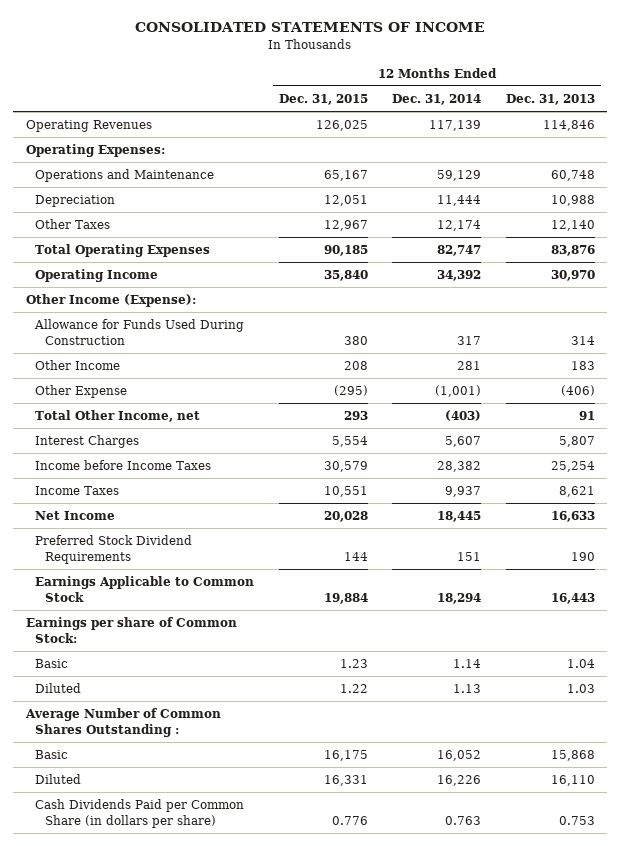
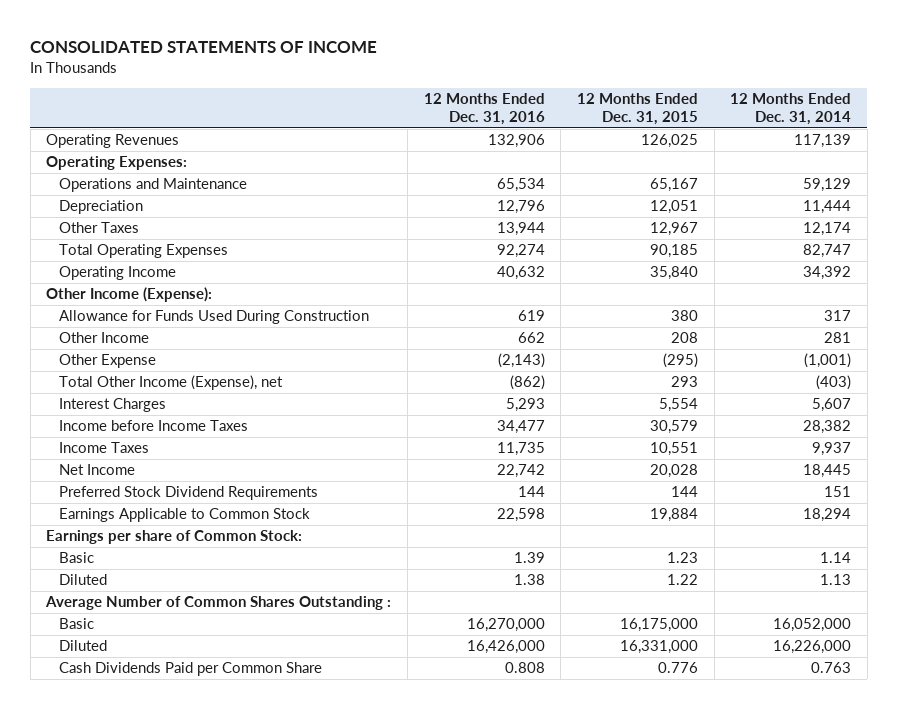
- | 12 Months Ended Dec. 31, 2015 | 12 Months Ended Dec. 31, 2014 | 12 Months Ended Dec. 31, 2013
+ | 12 Months Ended Dec. 31, 2016 | 12 Months Ended Dec. 31, 2015 | 12 Months Ended Dec. 31, 2014
- Total Other Income, net | 293 | (403) | 91
+ Total Other Income (Expense), net | (862) | 293 | (403)
- Basic | 16,175 | 16,052 | 15,868
- Diluted | 16,331 | 16,226 | 16,110
- Cash Dividends Paid per Common Share (in dollars per share) | 0.776 | 0.763 | 0.753
+ Basic | 16,270,000 | 16,175,000 | 16,052,000
+ Diluted | 16,426,000 | 16,331,000 | 16,226,000
+ Cash Dividends Paid per Common Share | 0.808 | 0.776 | 0.763

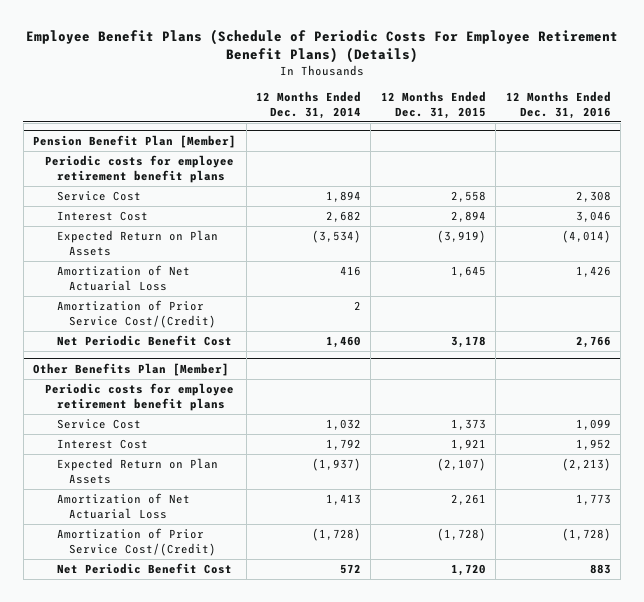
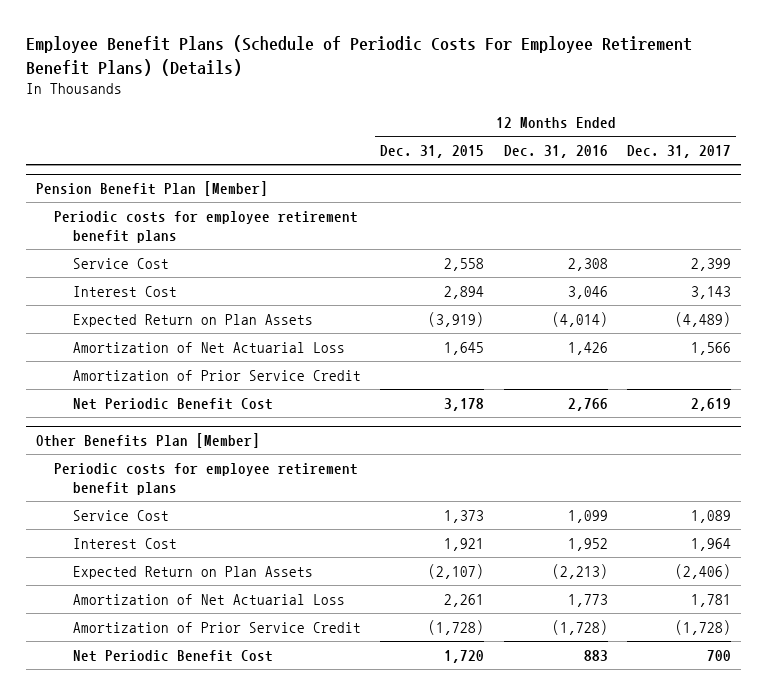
- | 12 Months Ended Dec. 31, 2014 | 12 Months Ended Dec. 31, 2015 | 12 Months Ended Dec. 31, 2016
+ | 12 Months Ended Dec. 31, 2015 | 12 Months Ended Dec. 31, 2016 | 12 Months Ended Dec. 31, 2017
@ Pension Benefit Plan [Member]
- Amortization of Prior Service Cost/(Credit) | 2 | |
+ Amortization of Prior Service Credit
@ Other Benefits Plan [Member]
- Amortization of Prior Service Cost/(Credit) | (1,728) | (1,728) | (1,728)
+ Amortization of Prior Service Credit | (1,728) | (1,728) | (1,728)

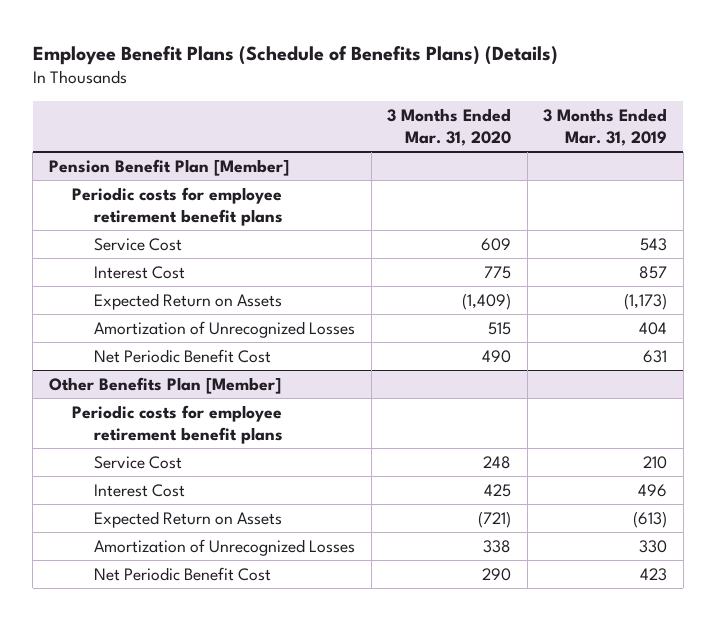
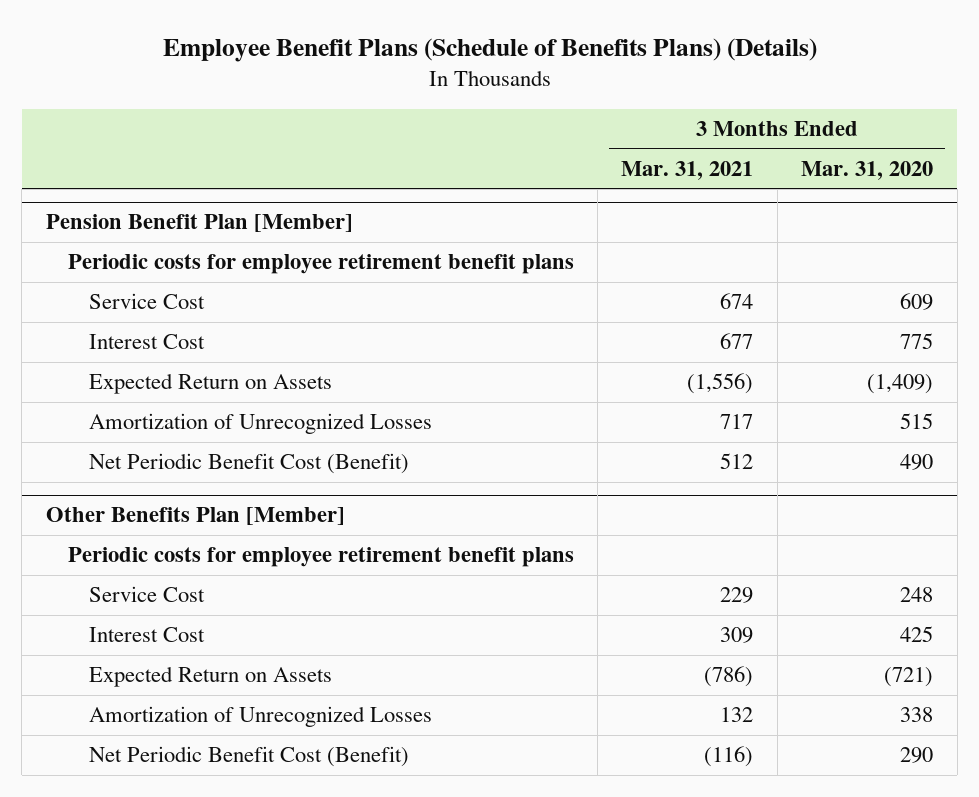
- | 3 Months Ended Mar. 31, 2020 | 3 Months Ended Mar. 31, 2019
+ | 3 Months Ended Mar. 31, 2021 | 3 Months Ended Mar. 31, 2020
@ Pension Benefit Plan [Member]
- Net Periodic Benefit Cost | 490 | 631
+ Net Periodic Benefit Cost (Benefit) | 512 | 490
@ Other Benefits Plan [Member]
- Net Periodic Benefit Cost | 290 | 423
+ Net Periodic Benefit Cost (Benefit) | (116) | 290

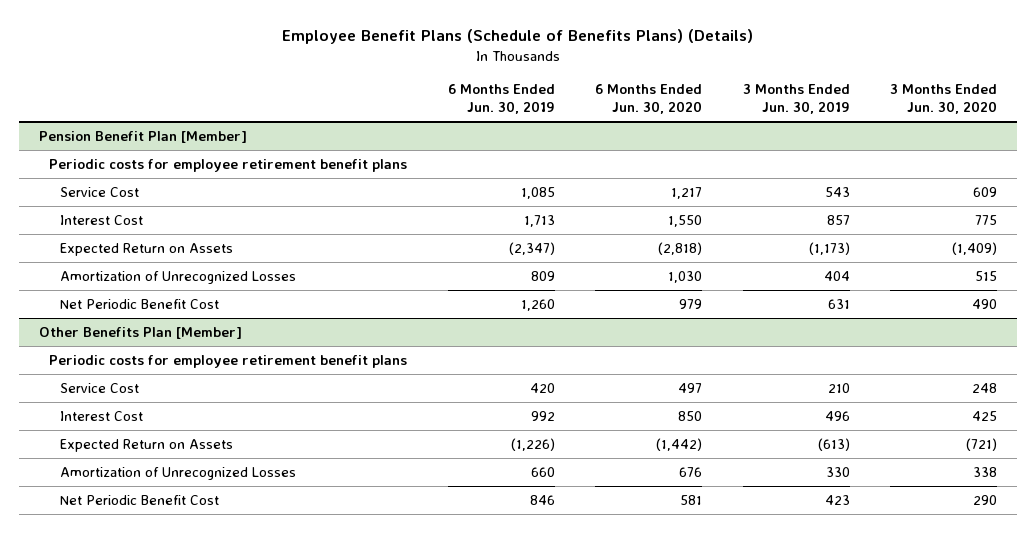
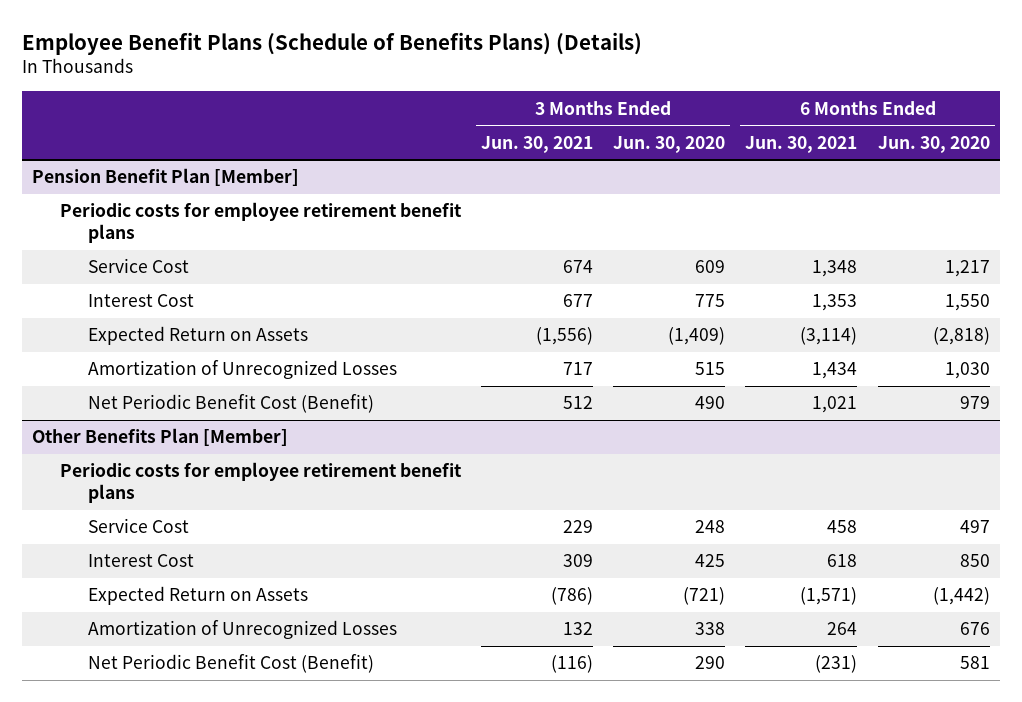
- | 6 Months Ended Jun. 30, 2019 | 6 Months Ended Jun. 30, 2020 | 3 Months Ended Jun. 30, 2019 | 3 Months Ended Jun. 30, 2020
+ | 3 Months Ended Jun. 30, 2021 | 3 Months Ended Jun. 30, 2020 | 6 Months Ended Jun. 30, 2021 | 6 Months Ended Jun. 30, 2020
@ Pension Benefit Plan [Member]
- Net Periodic Benefit Cost | 1,260 | 979 | 631 | 490
+ Net Periodic Benefit Cost (Benefit) | 512 | 490 | 1,021 | 979
@ Other Benefits Plan [Member]
- Net Periodic Benefit Cost | 846 | 581 | 423 | 290
+ Net Periodic Benefit Cost (Benefit) | (116) | 290 | (231) | 581

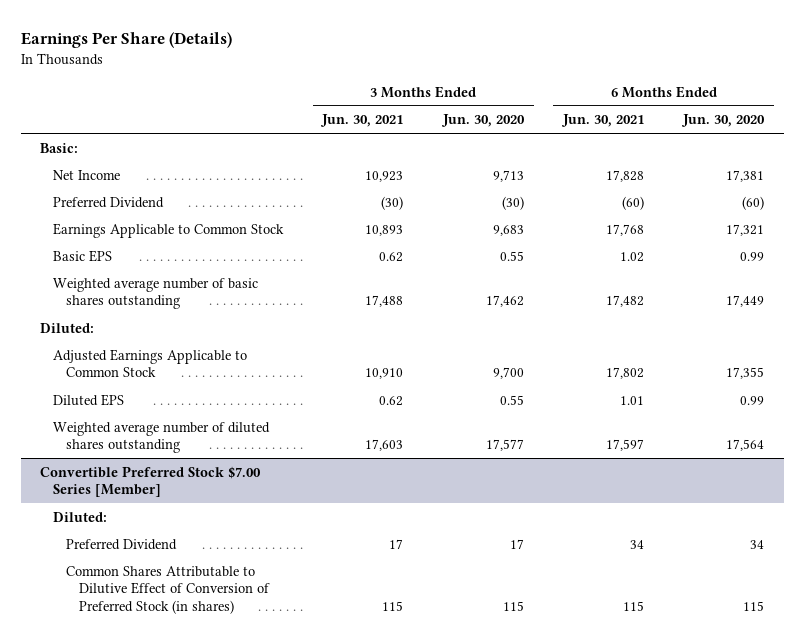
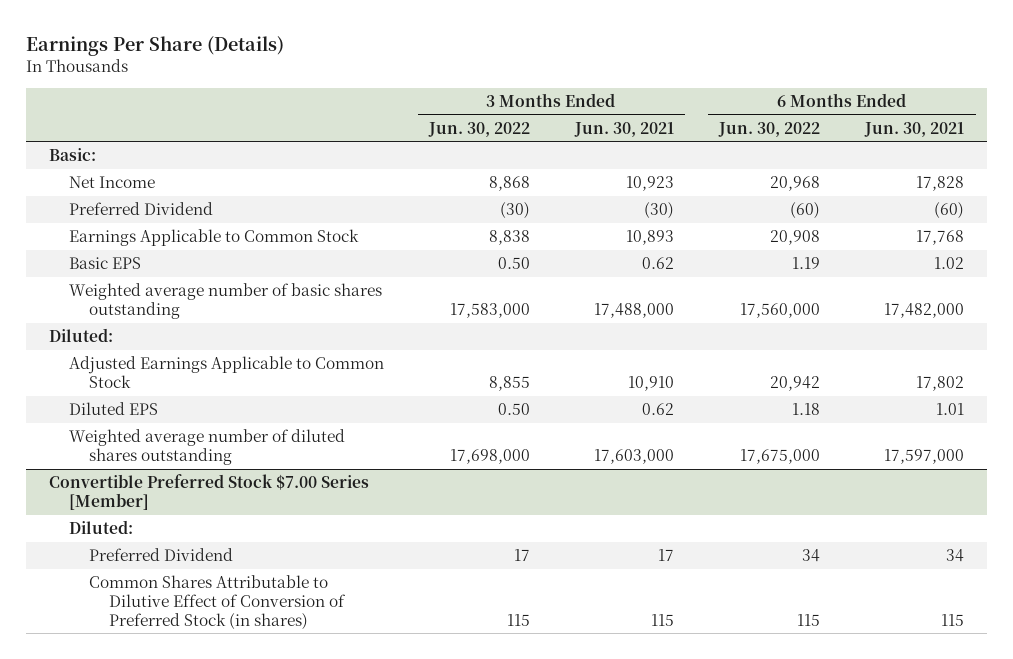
- | 3 Months Ended Jun. 30, 2021 | 3 Months Ended Jun. 30, 2020 | 6 Months Ended Jun. 30, 2021 | 6 Months Ended Jun. 30, 2020
+ | 3 Months Ended Jun. 30, 2022 | 3 Months Ended Jun. 30, 2021 | 6 Months Ended Jun. 30, 2022 | 6 Months Ended Jun. 30, 2021
- Weighted average number of basic shares outstanding | 17,488 | 17,462 | 17,482 | 17,449
+ Weighted average number of basic shares outstanding | 17,583,000 | 17,488,000 | 17,560,000 | 17,482,000
- Weighted average number of diluted shares outstanding | 17,603 | 17,577 | 17,597 | 17,564
+ Weighted average number of diluted shares outstanding | 17,698,000 | 17,603,000 | 17,675,000 | 17,597,000

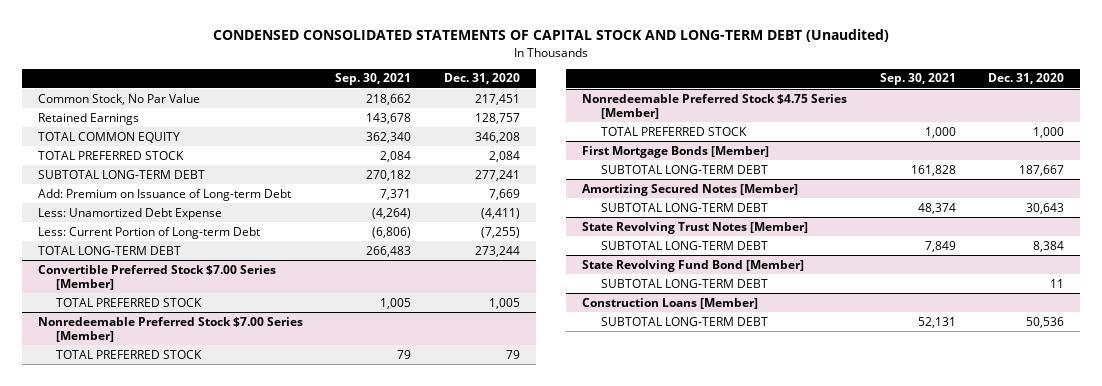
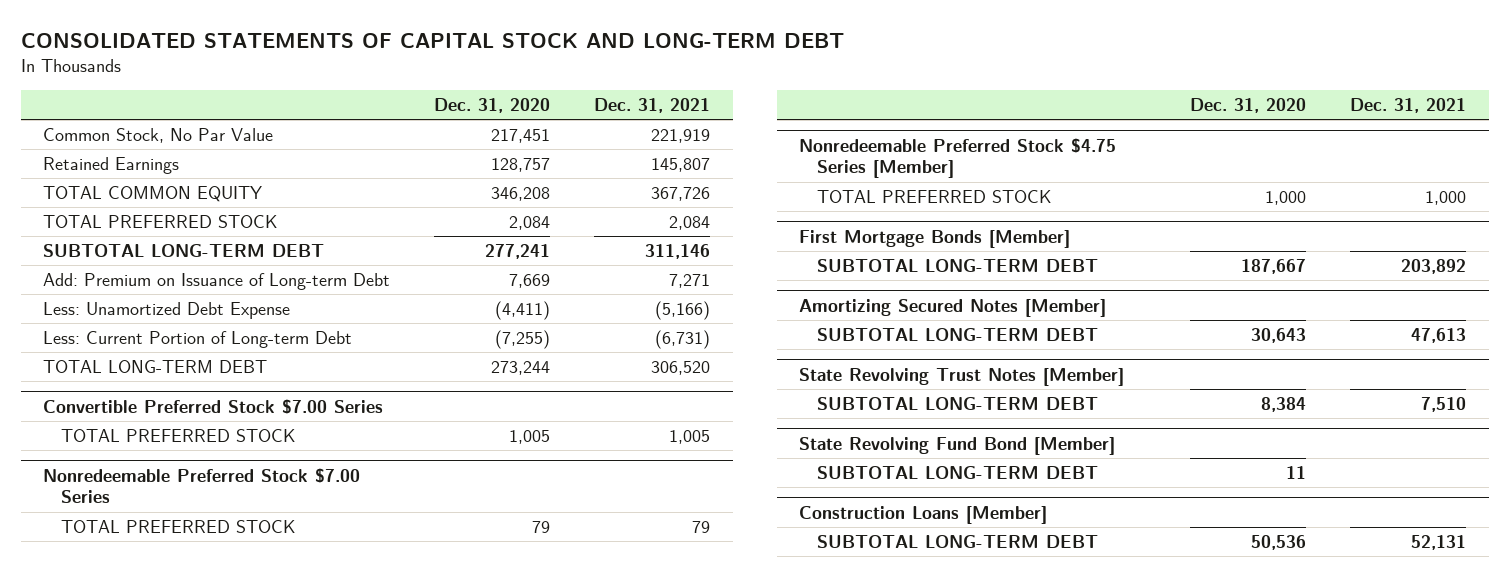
- CONDENSED CONSOLIDATED STATEMENTS OF CAPITAL STOCK AND LONG-TERM DEBT (Unaudited)
+ CONSOLIDATED STATEMENTS OF CAPITAL STOCK AND LONG-TERM DEBT
- | Sep. 30, 2021 | Dec. 31, 2020
+ | Dec. 31, 2020 | Dec. 31, 2021
- Convertible Preferred Stock $7.00 Series [Member]
+ Convertible Preferred Stock $7.00 Series
- Nonredeemable Preferred Stock $7.00 Series [Member]
+ Nonredeemable Preferred Stock $7.00 Series

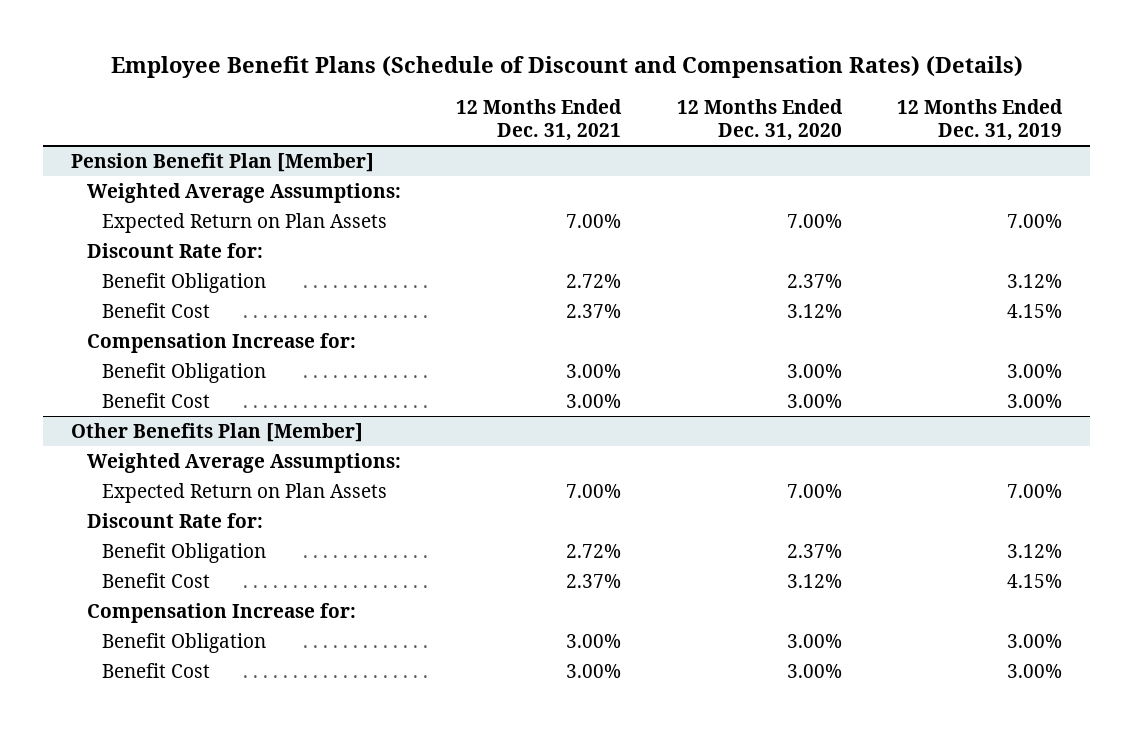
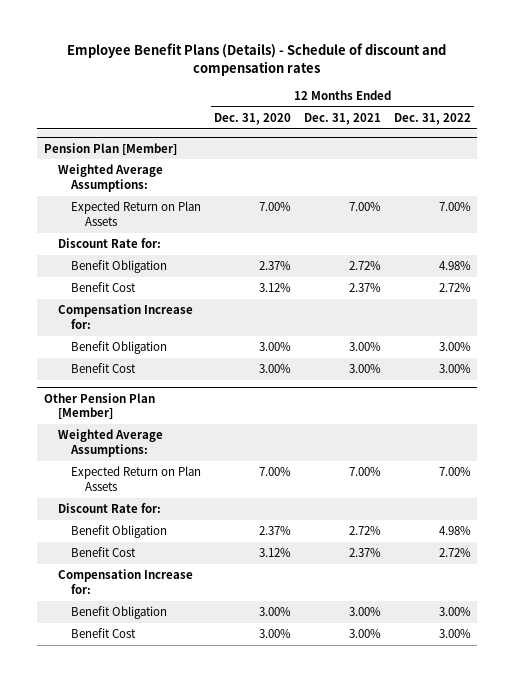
- Employee Benefit Plans (Schedule of Discount and Compensation Rates) (Details)
+ Employee Benefit Plans (Details) - Schedule of discount and compensation rates
- | 12 Months Ended Dec. 31, 2021 | 12 Months Ended Dec. 31, 2020 | 12 Months Ended Dec. 31, 2019
+ | 12 Months Ended Dec. 31, 2020 | 12 Months Ended Dec. 31, 2021 | 12 Months Ended Dec. 31, 2022
- Pension Benefit Plan [Member]
+ Pension Plan [Member]
- Other Benefits Plan [Member]
+ Other Pension Plan [Member]

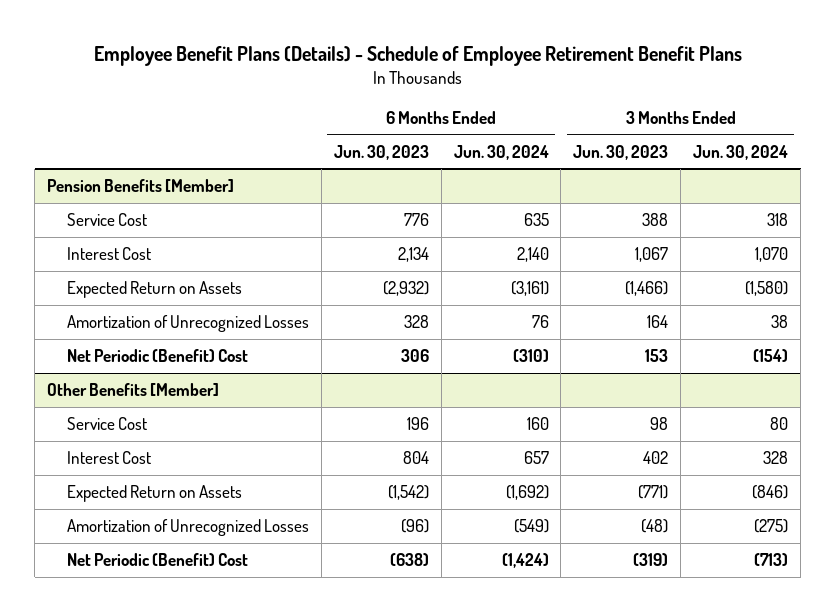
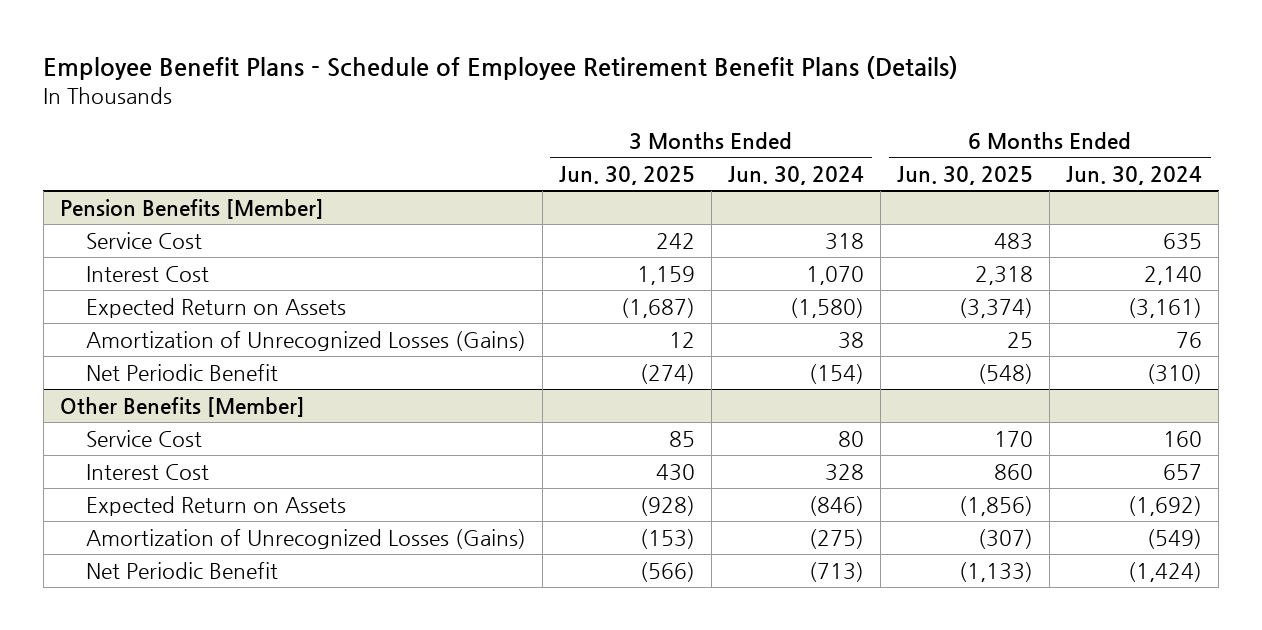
- Employee Benefit Plans (Details) - Schedule of Employee Retirement Benefit Plans
+ Employee Benefit Plans - Schedule of Employee Retirement Benefit Plans (Details)
- | 6 Months Ended Jun. 30, 2023 | 6 Months Ended Jun. 30, 2024 | 3 Months Ended Jun. 30, 2023 | 3 Months Ended Jun. 30, 2024
+ | 3 Months Ended Jun. 30, 2025 | 3 Months Ended Jun. 30, 2024 | 6 Months Ended Jun. 30, 2025 | 6 Months Ended Jun. 30, 2024
@ Pension Benefits [Member]
- Amortization of Unrecognized Losses | 328 | 76 | 164 | 38
- Net Periodic (Benefit) Cost | 306 | (310) | 153 | (154)
+ Amortization of Unrecognized Losses (Gains) | 12 | 38 | 25 | 76
+ Net Periodic Benefit | (274) | (154) | (548) | (310)
@ Other Benefits [Member]
- Amortization of Unrecognized Losses | (96) | (549) | (48) | (275)
- Net Periodic (Benefit) Cost | (638) | (1,424) | (319) | (713)
+ Amortization of Unrecognized Losses (Gains) | (153) | (275) | (307) | (549)
+ Net Periodic Benefit | (566) | (713) | (1,133) | (1,424)

